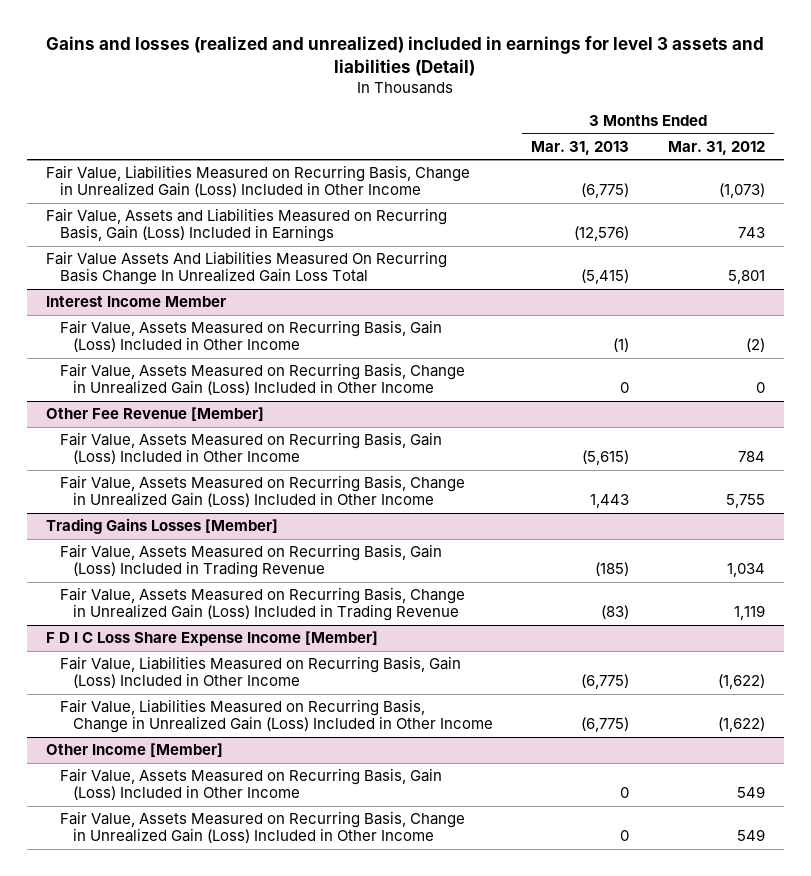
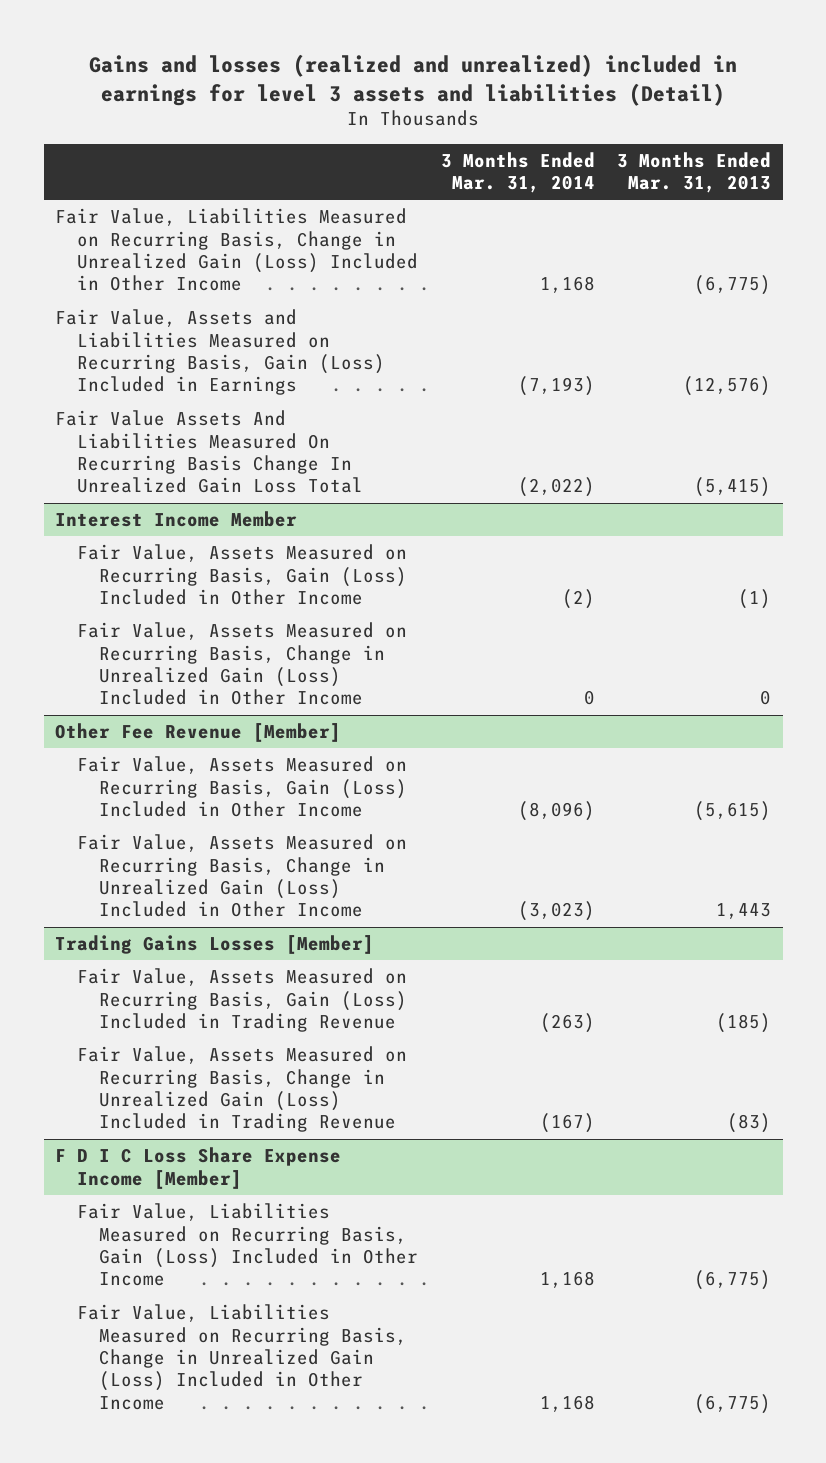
- | 3 Months Ended Mar. 31, 2013 | 3 Months Ended Mar. 31, 2012
+ | 3 Months Ended Mar. 31, 2014 | 3 Months Ended Mar. 31, 2013
- Other Income [Member]
- Fair Value, Assets Measured on Recurring Basis, Gain (Loss) Included in Other Income | 0 | 549
- Fair Value, Assets Measured on Recurring Basis, Change in Unrealized Gain (Loss) Included in Other Income | 0 | 549

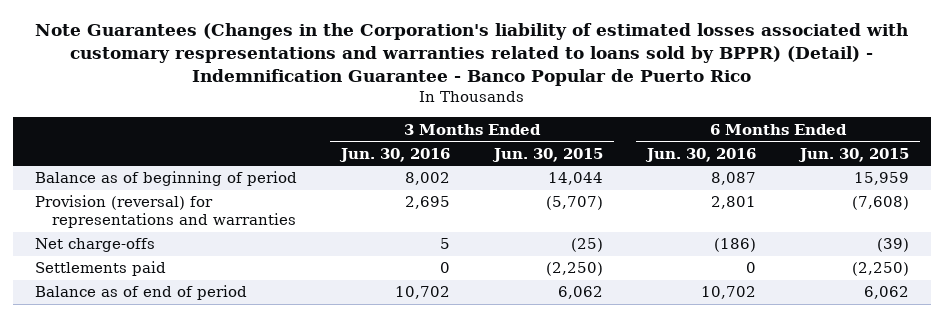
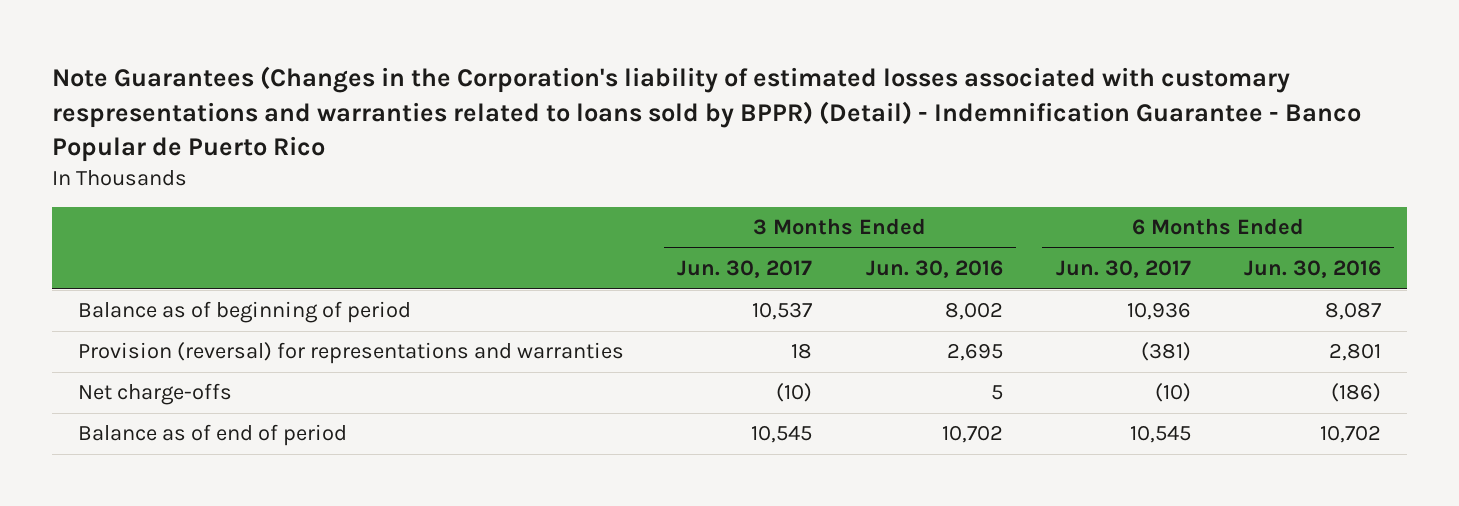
- | 3 Months Ended Jun. 30, 2016 | 3 Months Ended Jun. 30, 2015 | 6 Months Ended Jun. 30, 2016 | 6 Months Ended Jun. 30, 2015
+ | 3 Months Ended Jun. 30, 2017 | 3 Months Ended Jun. 30, 2016 | 6 Months Ended Jun. 30, 2017 | 6 Months Ended Jun. 30, 2016
- Settlements paid | 0 | (2,250) | 0 | (2,250)

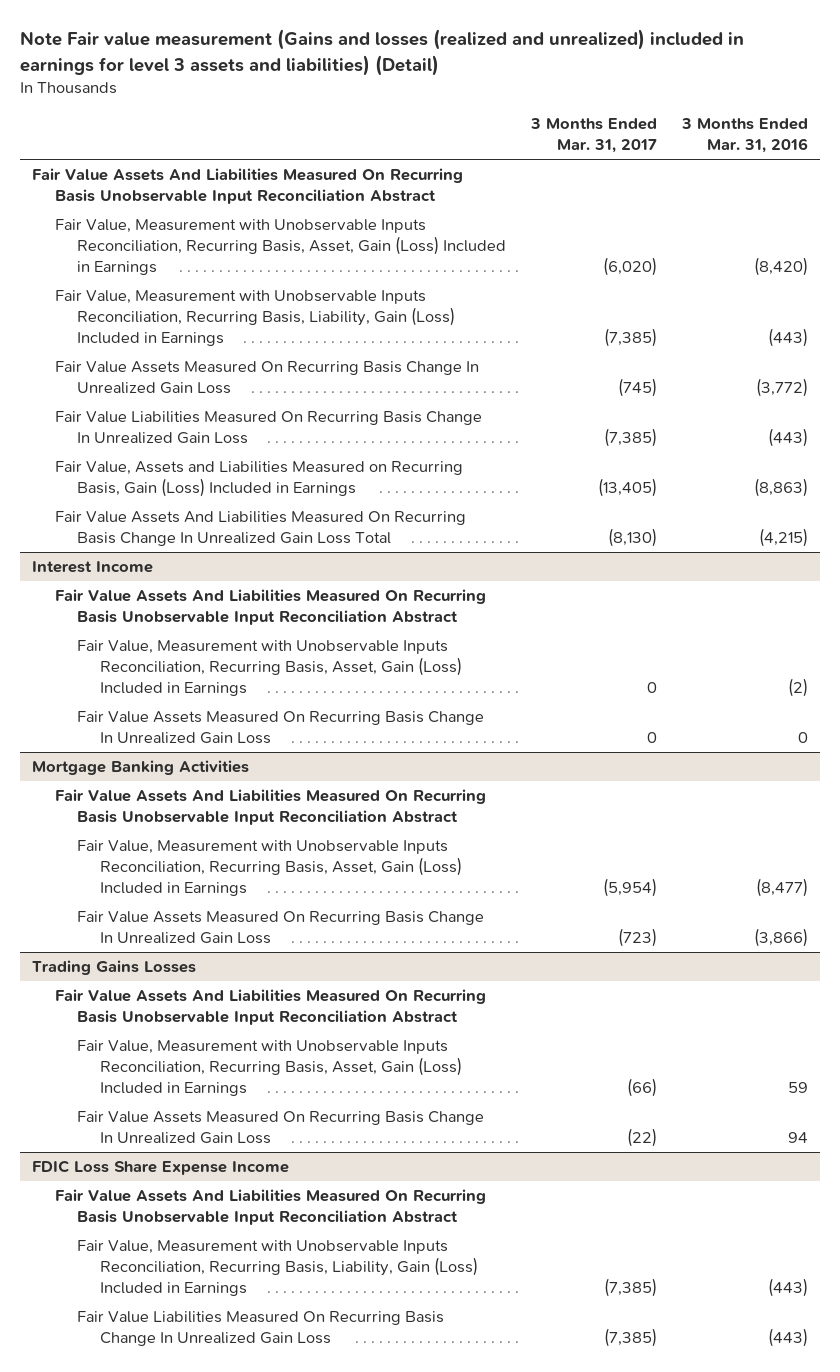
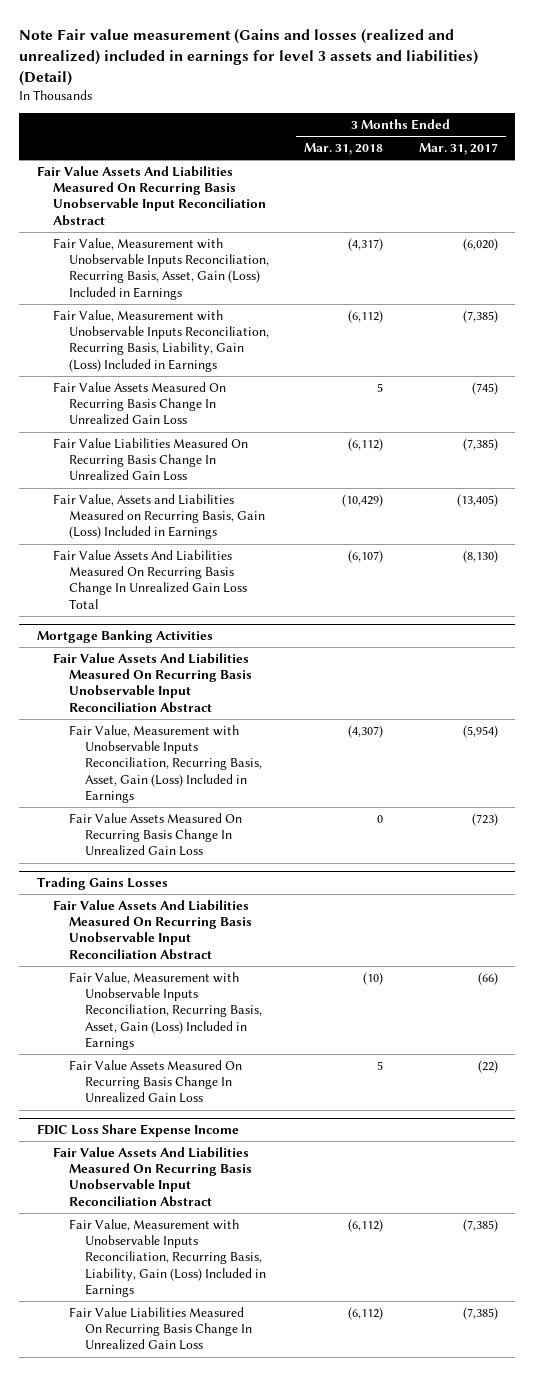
- | 3 Months Ended Mar. 31, 2017 | 3 Months Ended Mar. 31, 2016
+ | 3 Months Ended Mar. 31, 2018 | 3 Months Ended Mar. 31, 2017
- Interest Income
- Fair Value Assets And Liabilities Measured On Recurring Basis Unobservable Input Reconciliation Abstract
- Fair Value, Measurement with Unobservable Inputs Reconciliation, Recurring Basis, Asset, Gain (Loss) Included in Earnings | 0 | (2)
- Fair Value Assets Measured On Recurring Basis Change In Unrealized Gain Loss | 0 | 0

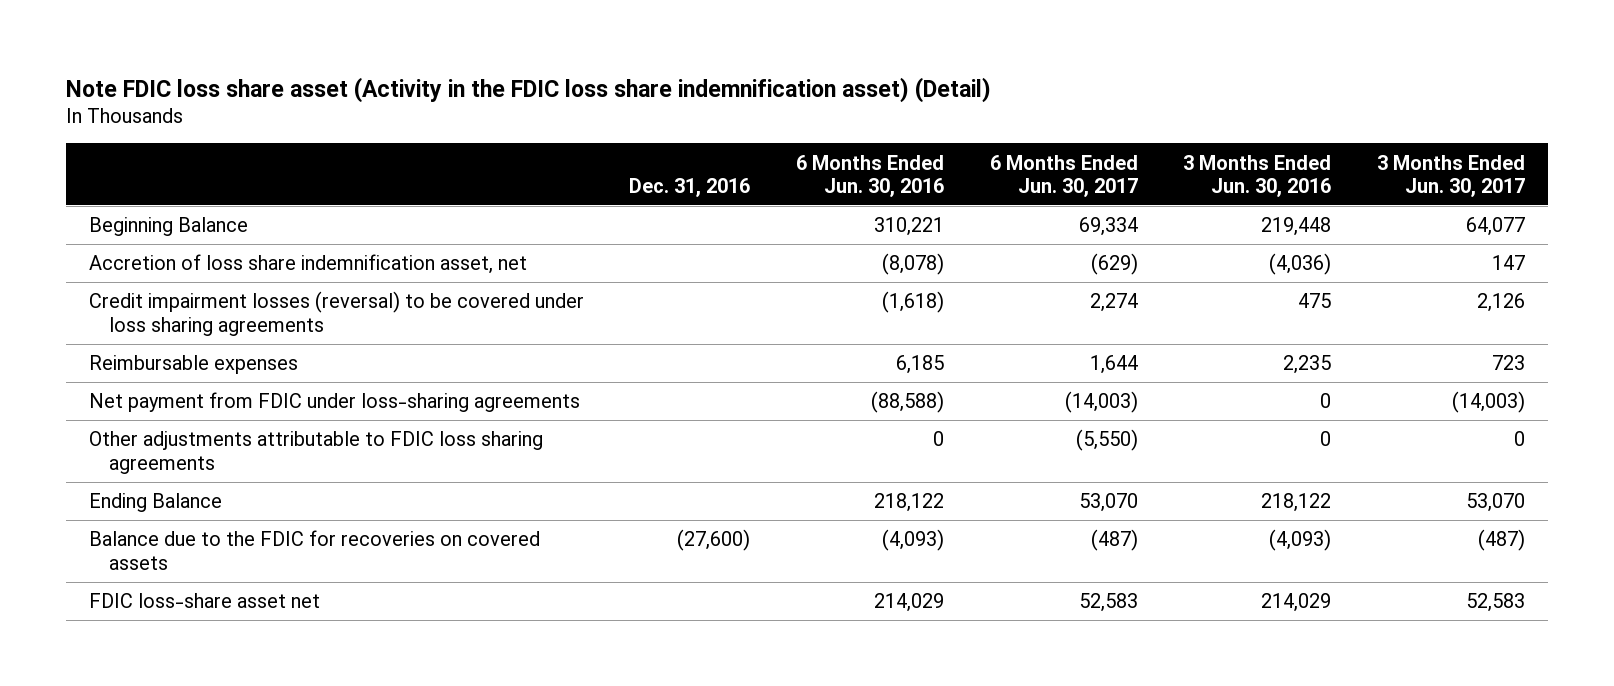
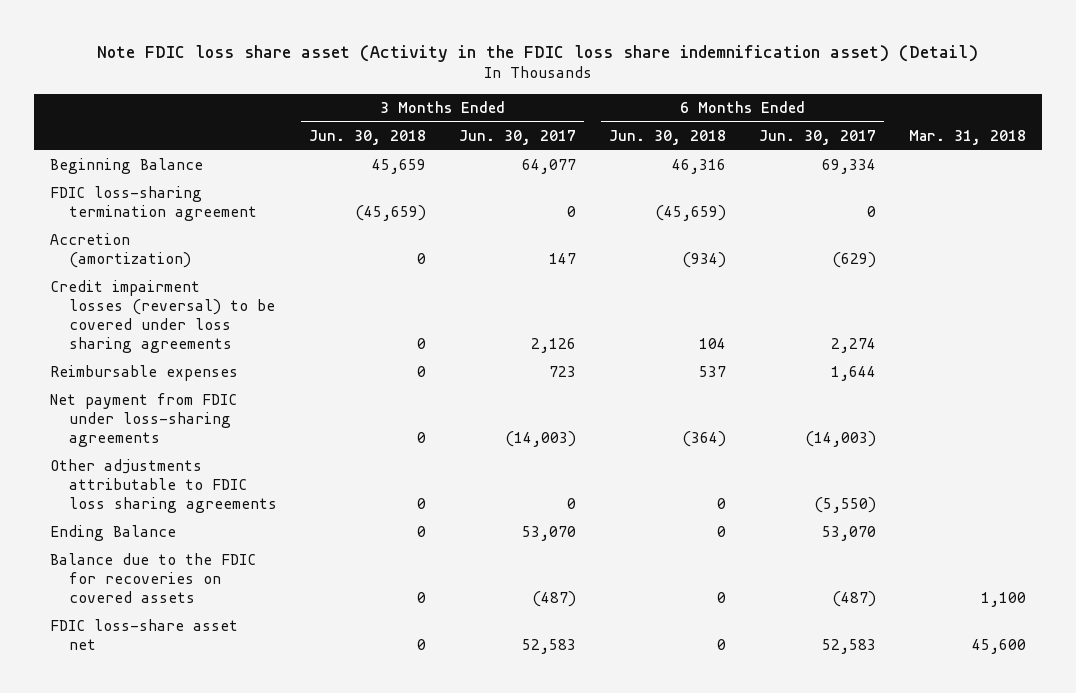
- | Dec. 31, 2016 | 6 Months Ended Jun. 30, 2016 | 6 Months Ended Jun. 30, 2017 | 3 Months Ended Jun. 30, 2016 | 3 Months Ended Jun. 30, 2017
+ | 3 Months Ended Jun. 30, 2018 | 3 Months Ended Jun. 30, 2017 | 6 Months Ended Jun. 30, 2018 | 6 Months Ended Jun. 30, 2017 | Mar. 31, 2018
- Accretion of loss share indemnification asset, net | | (8,078) | (629) | (4,036) | 147
+ FDIC loss-sharing termination agreement | (45,659) | 0 | (45,659) | 0 |
+ Accretion (amortization) | 0 | 147 | (934) | (629) |

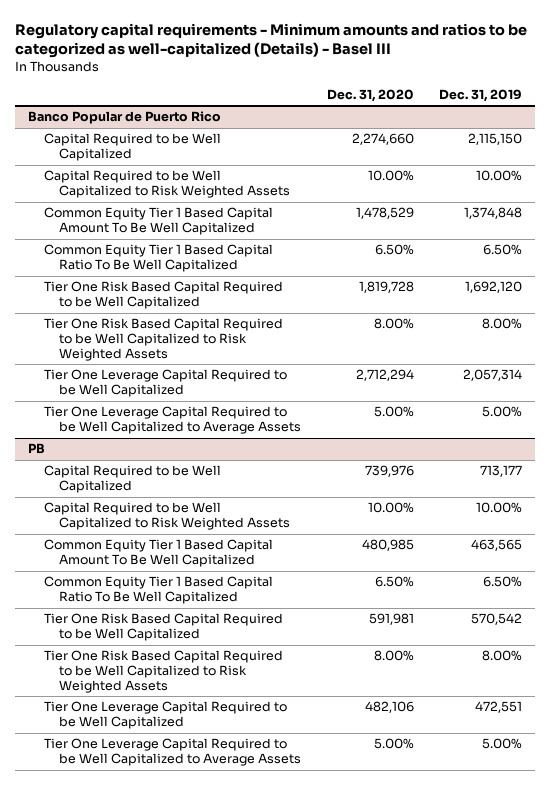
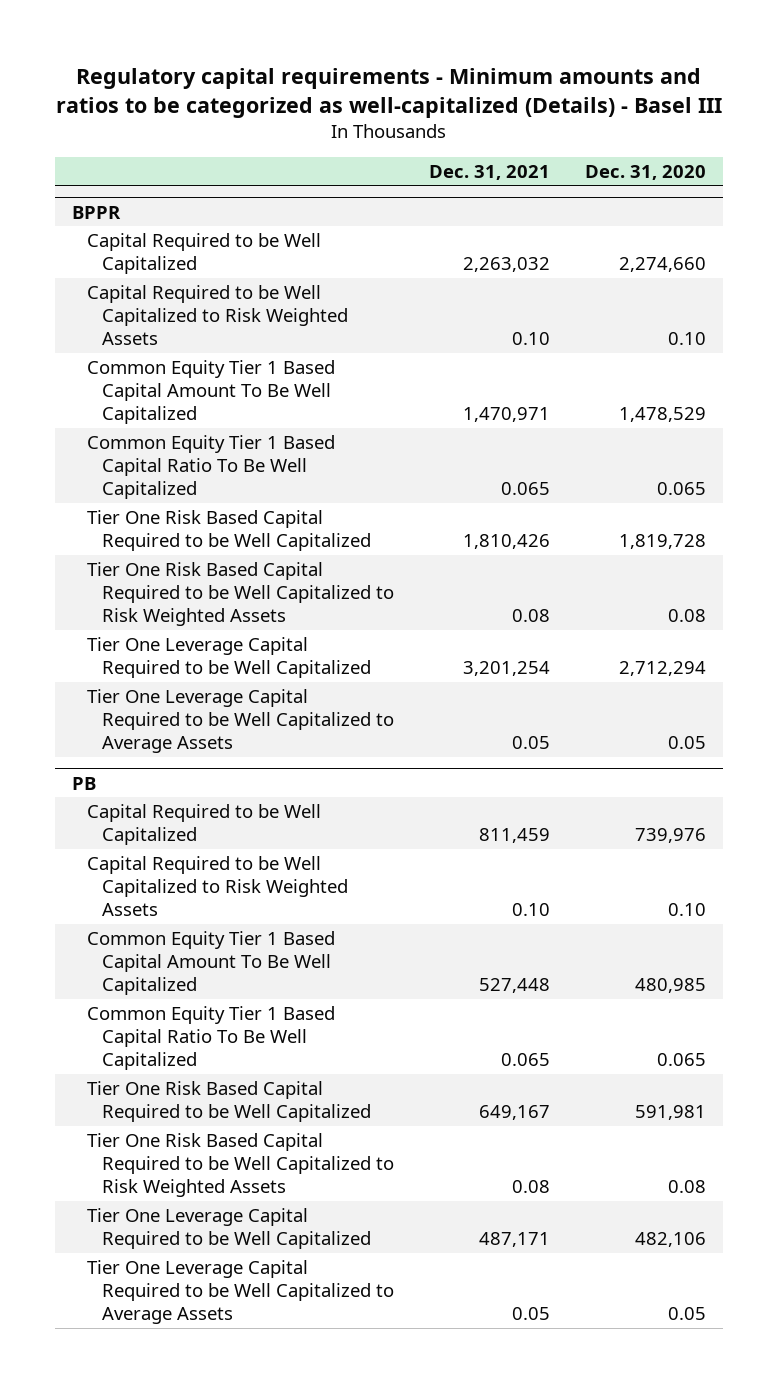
- | Dec. 31, 2020 | Dec. 31, 2019
+ | Dec. 31, 2021 | Dec. 31, 2020
- Banco Popular de Puerto Rico
+ BPPR
- Capital Required to be Well Capitalized to Risk Weighted Assets | 10.00% | 10.00%
+ Capital Required to be Well Capitalized to Risk Weighted Assets | 0.10 | 0.10
- Common Equity Tier 1 Based Capital Ratio To Be Well Capitalized | 6.50% | 6.50%
+ Common Equity Tier 1 Based Capital Ratio To Be Well Capitalized | 0.065 | 0.065
- Tier One Risk Based Capital Required to be Well Capitalized to Risk Weighted Assets | 8.00% | 8.00%
+ Tier One Risk Based Capital Required to be Well Capitalized to Risk Weighted Assets | 0.08 | 0.08
- Tier One Leverage Capital Required to be Well Capitalized to Average Assets | 5.00% | 5.00%
+ Tier One Leverage Capital Required to be Well Capitalized to Average Assets | 0.05 | 0.05
@ PB
- Capital Required to be Well Capitalized to Risk Weighted Assets | 10.00% | 10.00%
+ Capital Required to be Well Capitalized to Risk Weighted Assets | 0.10 | 0.10
- Common Equity Tier 1 Based Capital Ratio To Be Well Capitalized | 6.50% | 6.50%
+ Common Equity Tier 1 Based Capital Ratio To Be Well Capitalized | 0.065 | 0.065
- Tier One Risk Based Capital Required to be Well Capitalized to Risk Weighted Assets | 8.00% | 8.00%
+ Tier One Risk Based Capital Required to be Well Capitalized to Risk Weighted Assets | 0.08 | 0.08
- Tier One Leverage Capital Required to be Well Capitalized to Average Assets | 5.00% | 5.00%
+ Tier One Leverage Capital Required to be Well Capitalized to Average Assets | 0.05 | 0.05

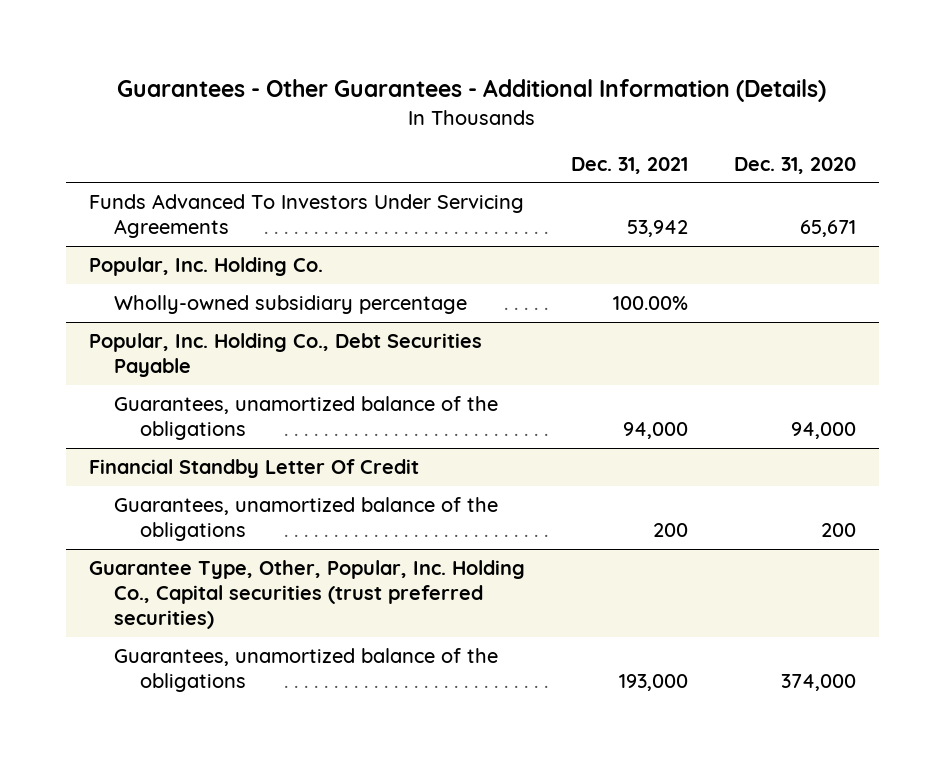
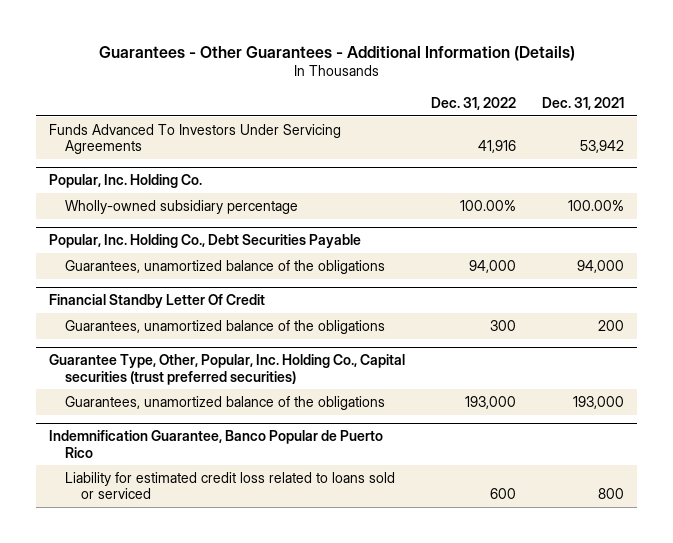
- | Dec. 31, 2021 | Dec. 31, 2020
+ | Dec. 31, 2022 | Dec. 31, 2021
+ Indemnification Guarantee, Banco Popular de Puerto Rico
+ Liability for estimated credit loss related to loans sold or serviced | 600 | 800

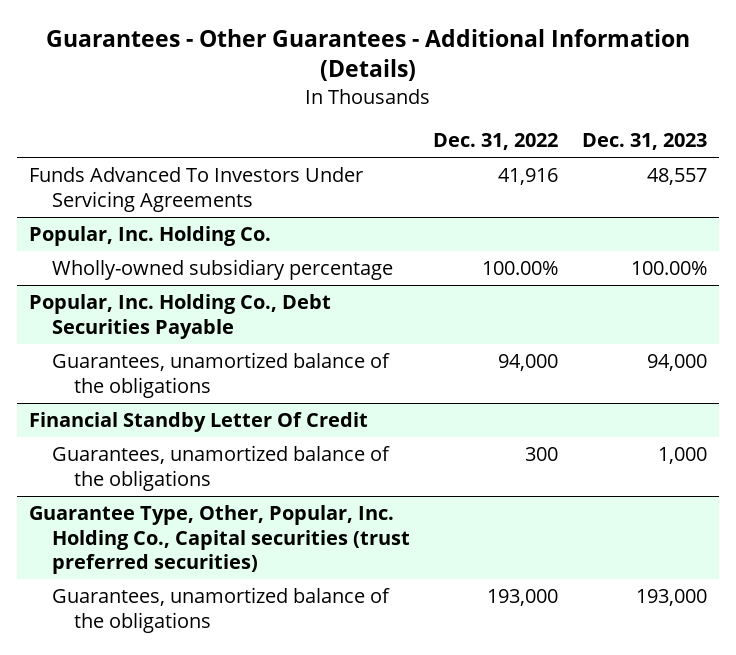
- | Dec. 31, 2022 | Dec. 31, 2021
+ | Dec. 31, 2022 | Dec. 31, 2023
- Indemnification Guarantee, Banco Popular de Puerto Rico
- Liability for estimated credit loss related to loans sold or serviced | 600 | 800

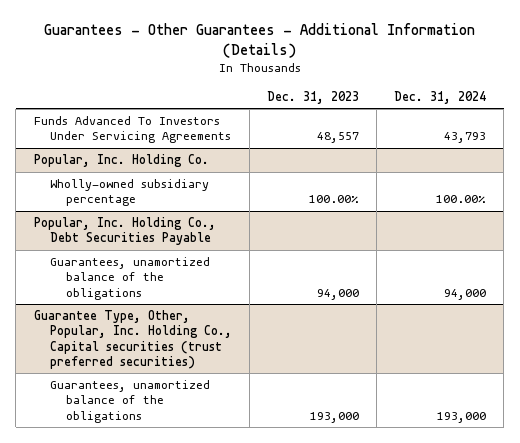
- | Dec. 31, 2022 | Dec. 31, 2023
+ | Dec. 31, 2023 | Dec. 31, 2024
- Financial Standby Letter Of Credit
- Guarantees, unamortized balance of the obligations | 300 | 1,000

